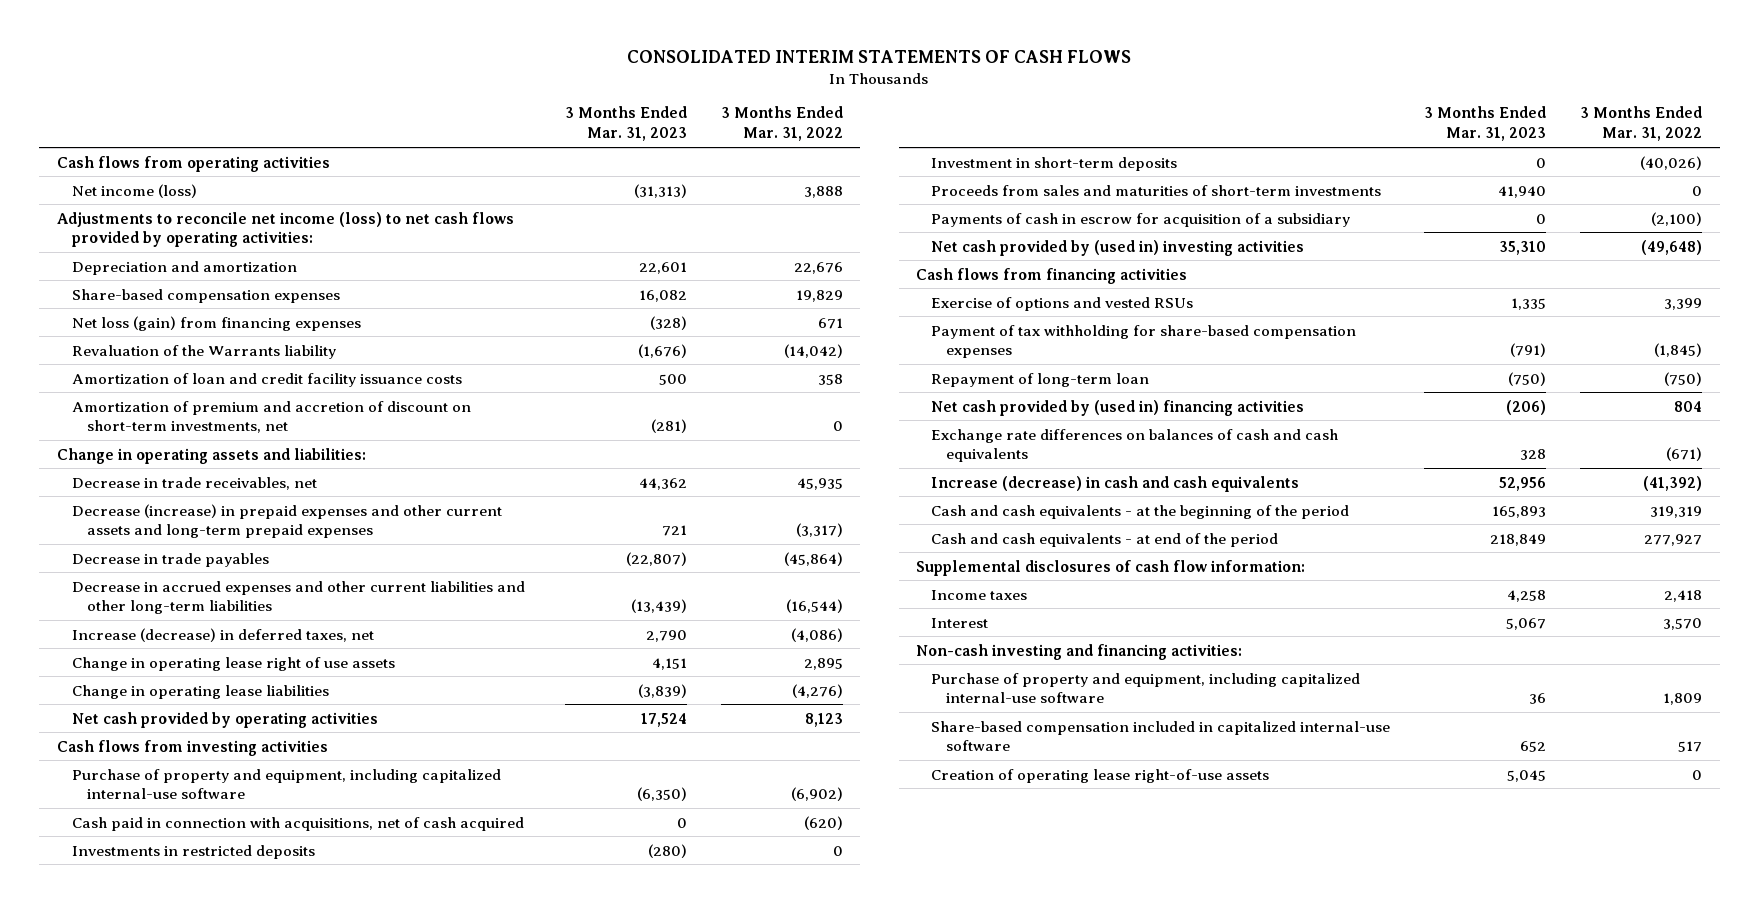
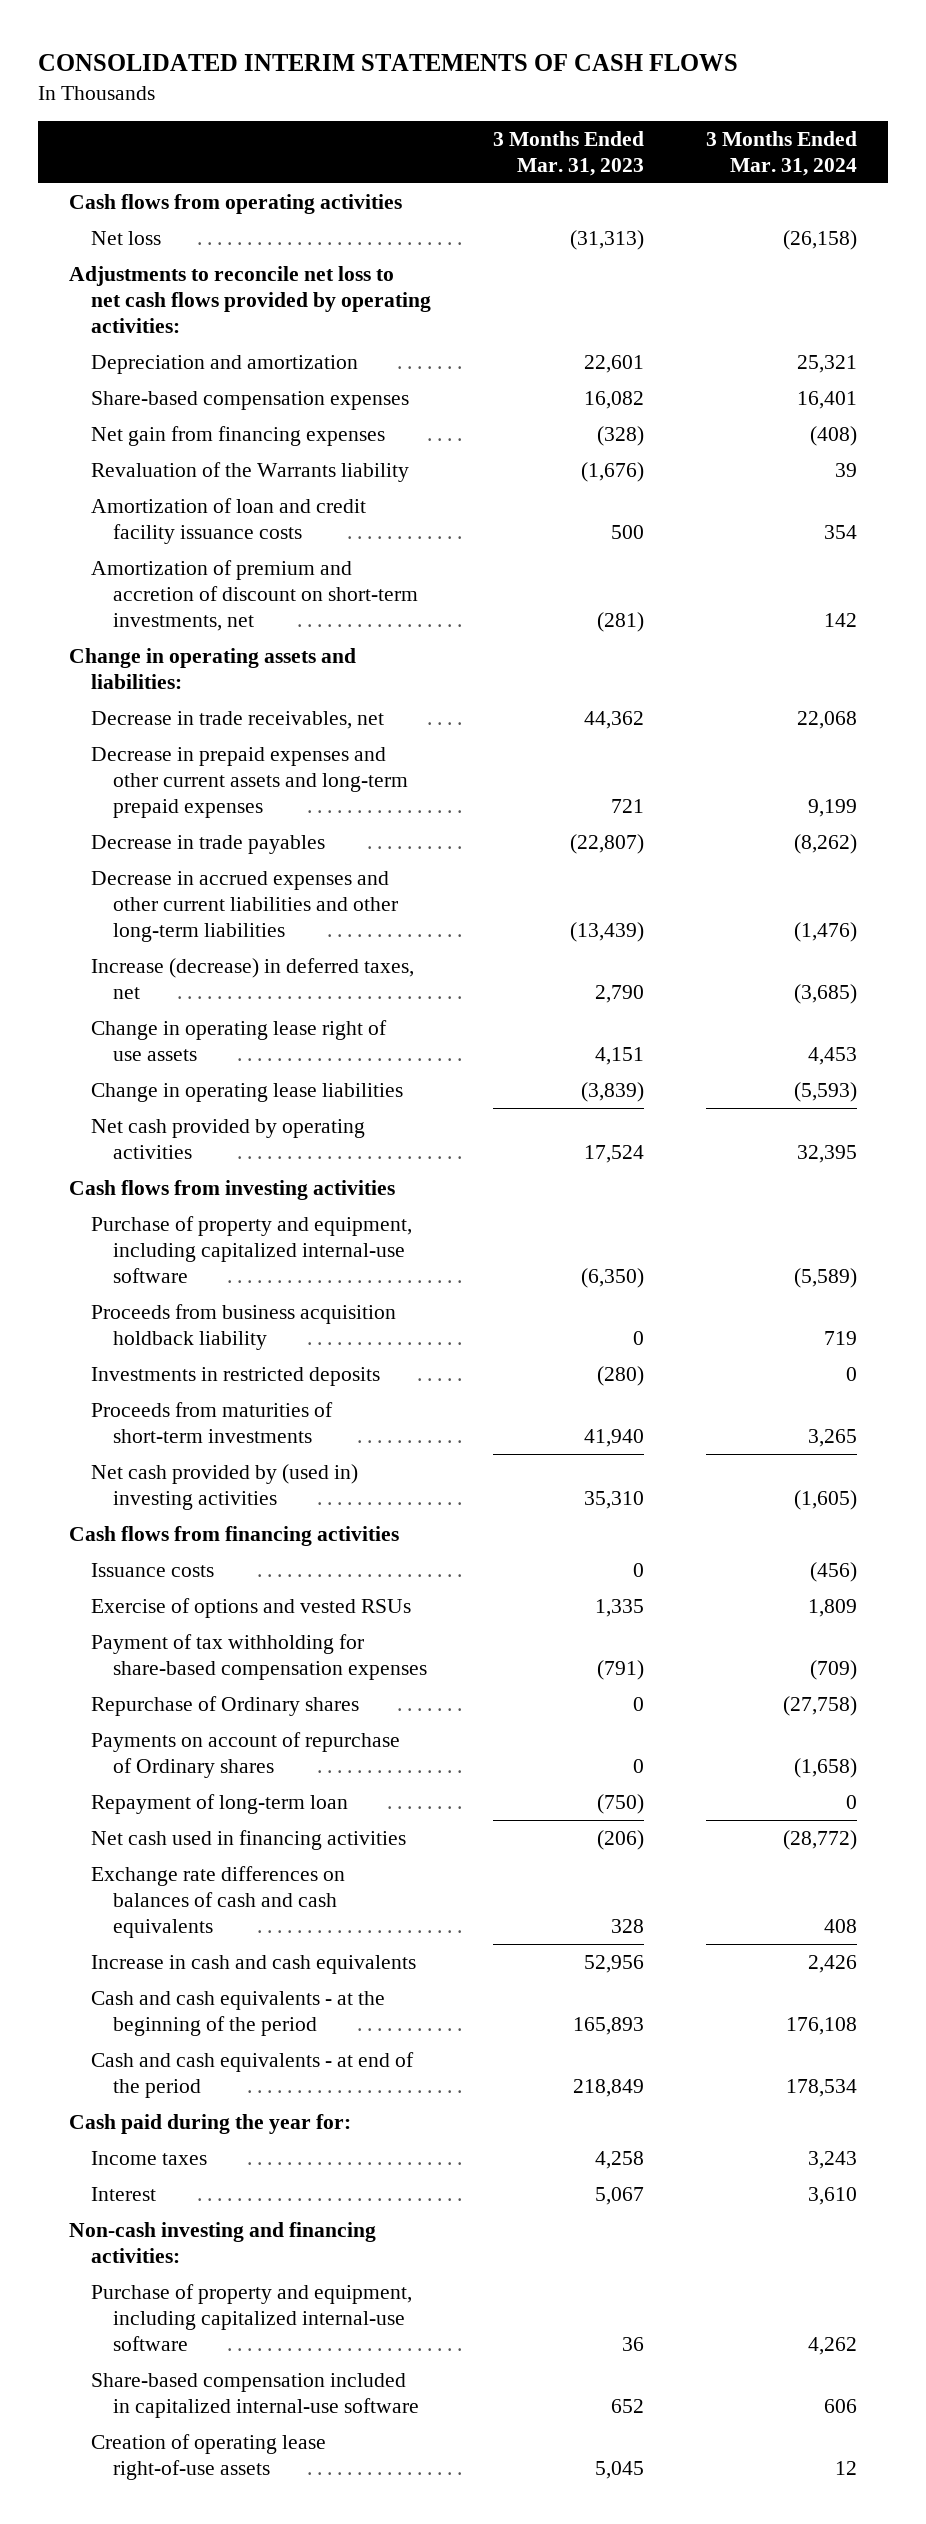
- | 3 Months Ended Mar. 31, 2023 | 3 Months Ended Mar. 31, 2022
+ | 3 Months Ended Mar. 31, 2023 | 3 Months Ended Mar. 31, 2024
- Net income (loss) | (31,313) | 3,888
- Adjustments to reconcile net income (loss) to net cash flows provided by operating activities:
+ Net loss | (31,313) | (26,158)
+ Adjustments to reconcile net loss to net cash flows provided by operating activities:
- Net loss (gain) from financing expenses | (328) | 671
+ Net gain from financing expenses | (328) | (408)
- Decrease (increase) in prepaid expenses and other current assets and long-term prepaid expenses | 721 | (3,317)
+ Decrease in prepaid expenses and other current assets and long-term prepaid expenses | 721 | 9,199
- Cash paid in connection with acquisitions, net of cash acquired | 0 | (620)
+ Proceeds from business acquisition holdback liability | 0 | 719
- Investment in short-term deposits | 0 | (40,026)
- Proceeds from sales and maturities of short-term investments | 41,940 | 0
- Payments of cash in escrow for acquisition of a subsidiary | 0 | (2,100)
+ Proceeds from maturities of short-term investments | 41,940 | 3,265
+ Issuance costs | 0 | (456)
+ Repurchase of Ordinary shares | 0 | (27,758)
+ Payments on account of repurchase of Ordinary shares | 0 | (1,658)
- Net cash provided by (used in) financing activities | (206) | 804
+ Net cash used in financing activities | (206) | (28,772)
- Increase (decrease) in cash and cash equivalents | 52,956 | (41,392)
+ Increase in cash and cash equivalents | 52,956 | 2,426
- Supplemental disclosures of cash flow information:
+ Cash paid during the year for:

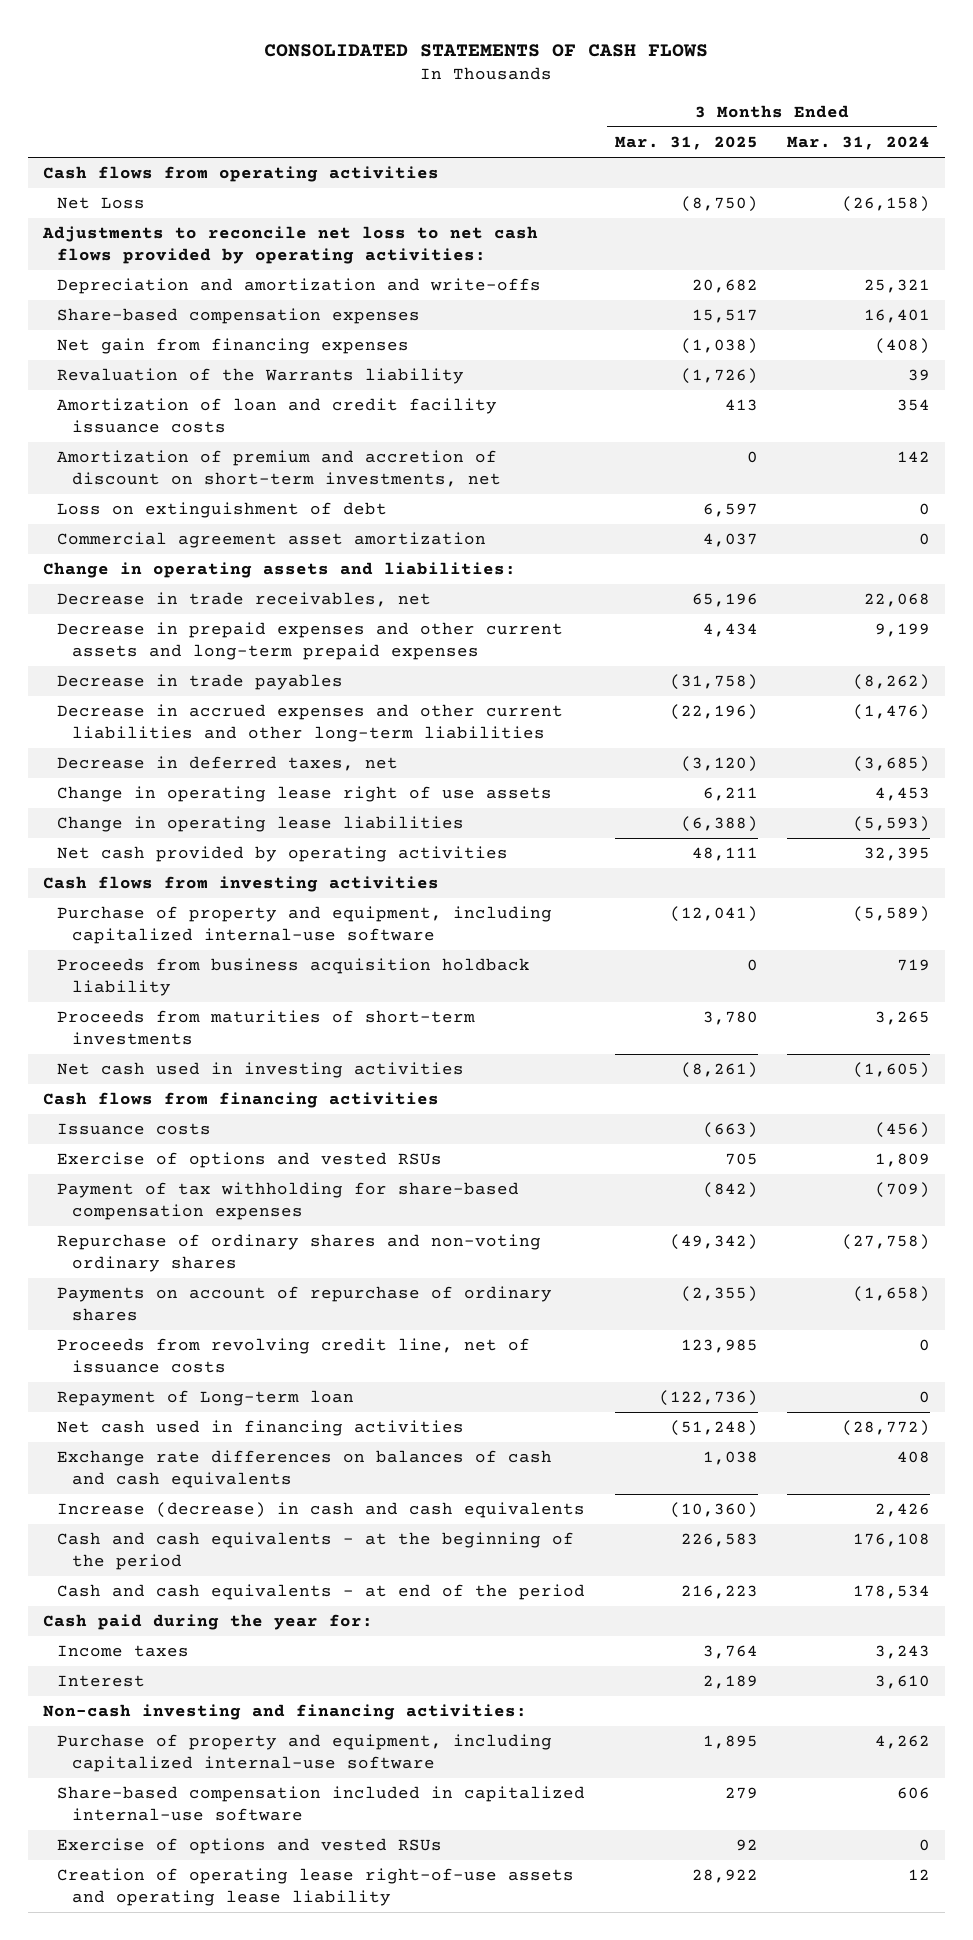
- CONSOLIDATED INTERIM STATEMENTS OF CASH FLOWS
+ CONSOLIDATED STATEMENTS OF CASH FLOWS
- | 3 Months Ended Mar. 31, 2023 | 3 Months Ended Mar. 31, 2024
+ | 3 Months Ended Mar. 31, 2025 | 3 Months Ended Mar. 31, 2024
- Net loss | (31,313) | (26,158)
+ Net Loss | (8,750) | (26,158)
- Depreciation and amortization | 22,601 | 25,321
+ Depreciation and amortization and write-offs | 20,682 | 25,321
+ Loss on extinguishment of debt | 6,597 | 0
+ Commercial agreement asset amortization | 4,037 | 0
- Increase (decrease) in deferred taxes, net | 2,790 | (3,685)
+ Decrease in deferred taxes, net | (3,120) | (3,685)
- Investments in restricted deposits | (280) | 0
- Net cash provided by (used in) investing activities | 35,310 | (1,605)
+ Net cash used in investing activities | (8,261) | (1,605)
- Repurchase of Ordinary shares | 0 | (27,758)
- Payments on account of repurchase of Ordinary shares | 0 | (1,658)
- Repayment of long-term loan | (750) | 0
+ Repurchase of ordinary shares and non-voting ordinary shares | (49,342) | (27,758)
+ Payments on account of repurchase of ordinary shares | (2,355) | (1,658)
+ Proceeds from revolving credit line, net of issuance costs | 123,985 | 0
+ Repayment of Long-term loan | (122,736) | 0
- Increase in cash and cash equivalents | 52,956 | 2,426
+ Increase (decrease) in cash and cash equivalents | (10,360) | 2,426
- Creation of operating lease right-of-use assets | 5,045 | 12
+ Exercise of options and vested RSUs | 92 | 0
+ Creation of operating lease right-of-use assets and operating lease liability | 28,922 | 12

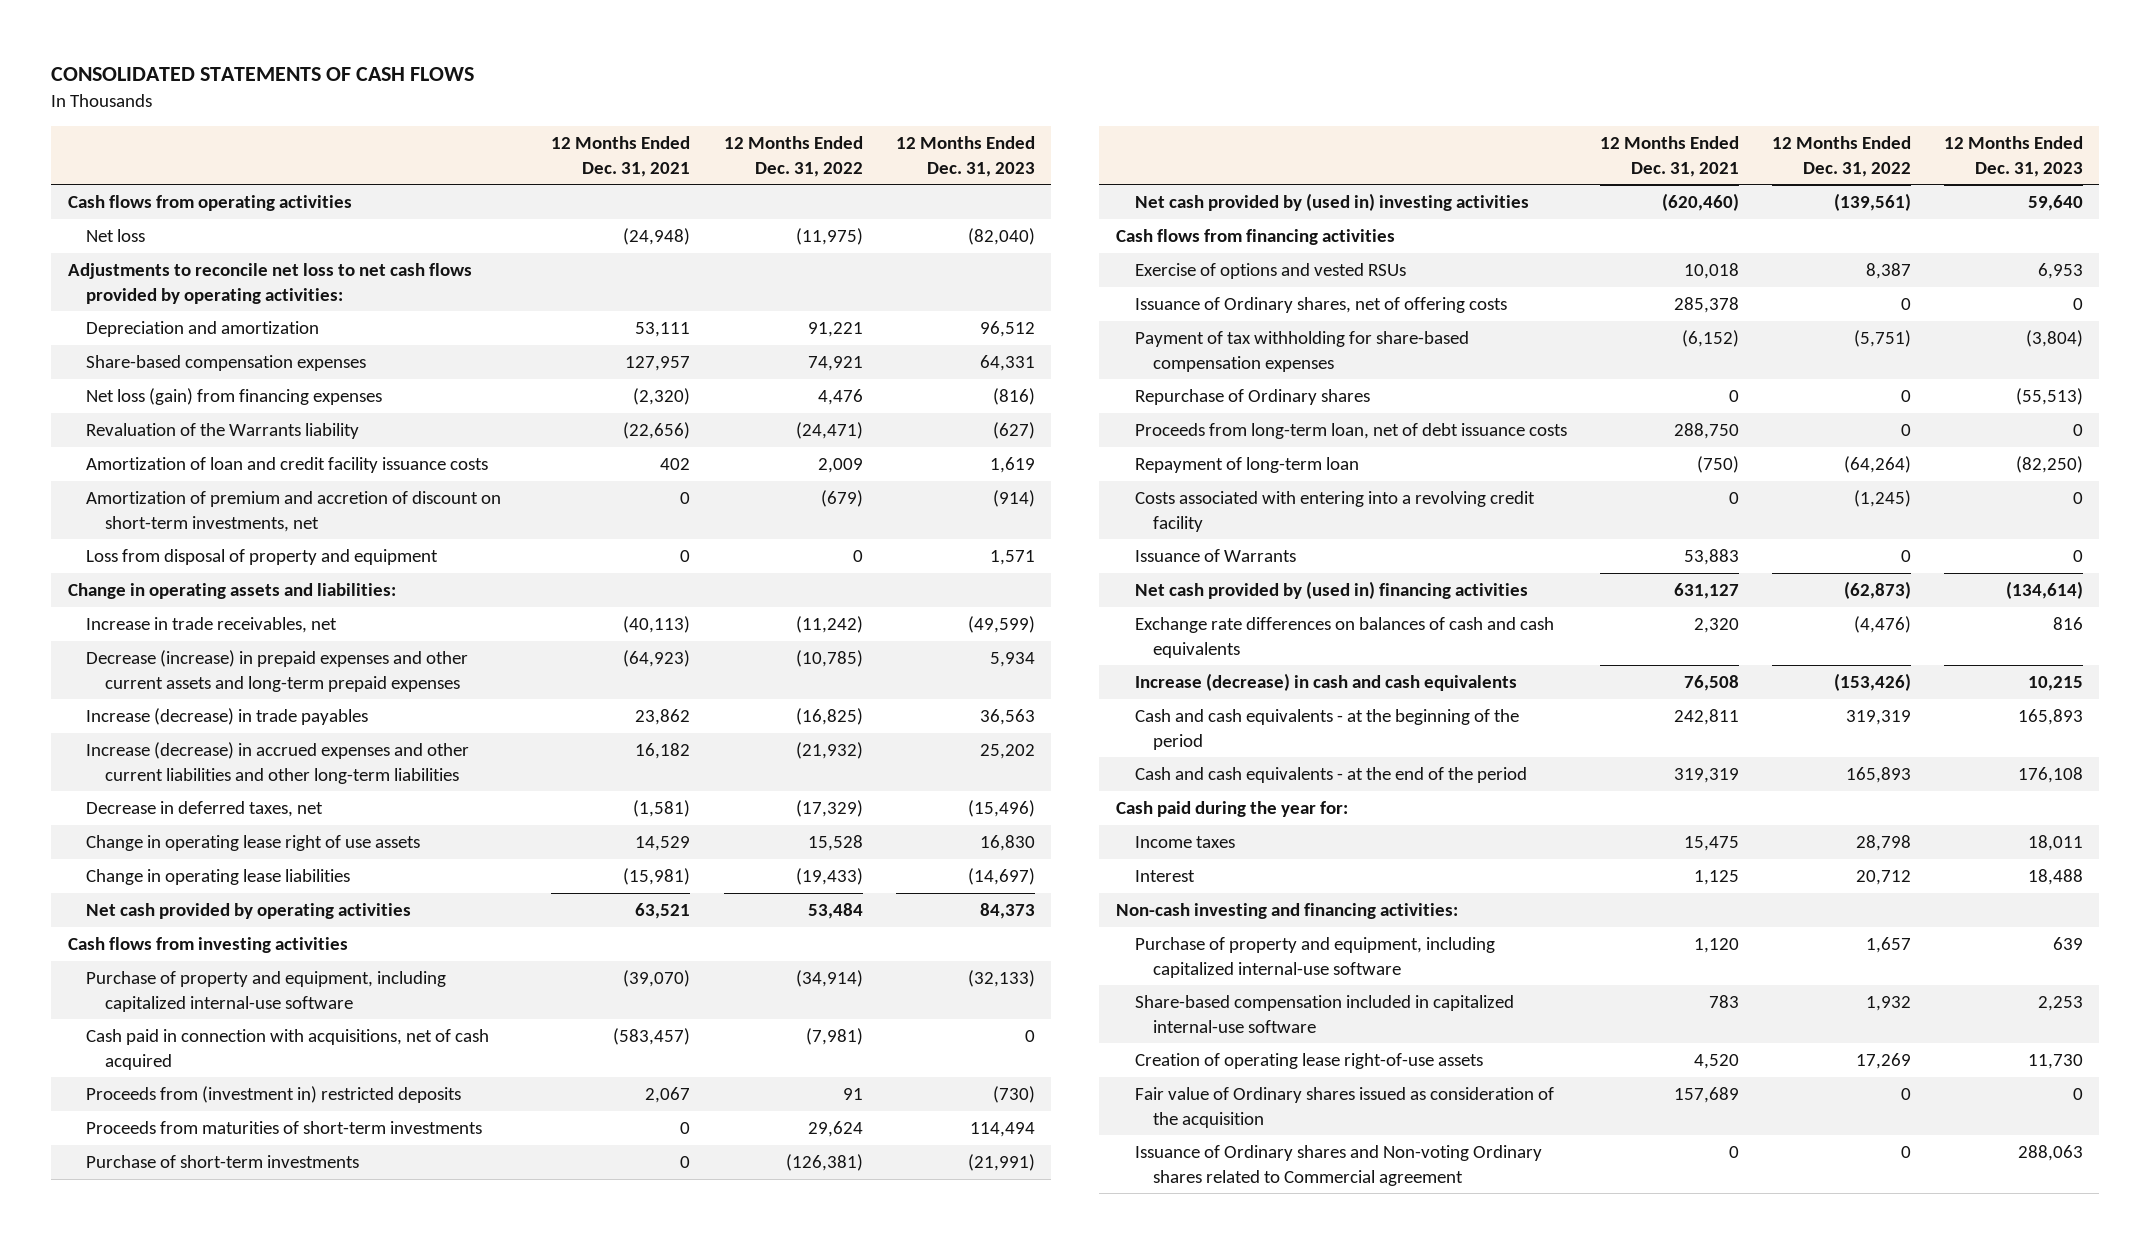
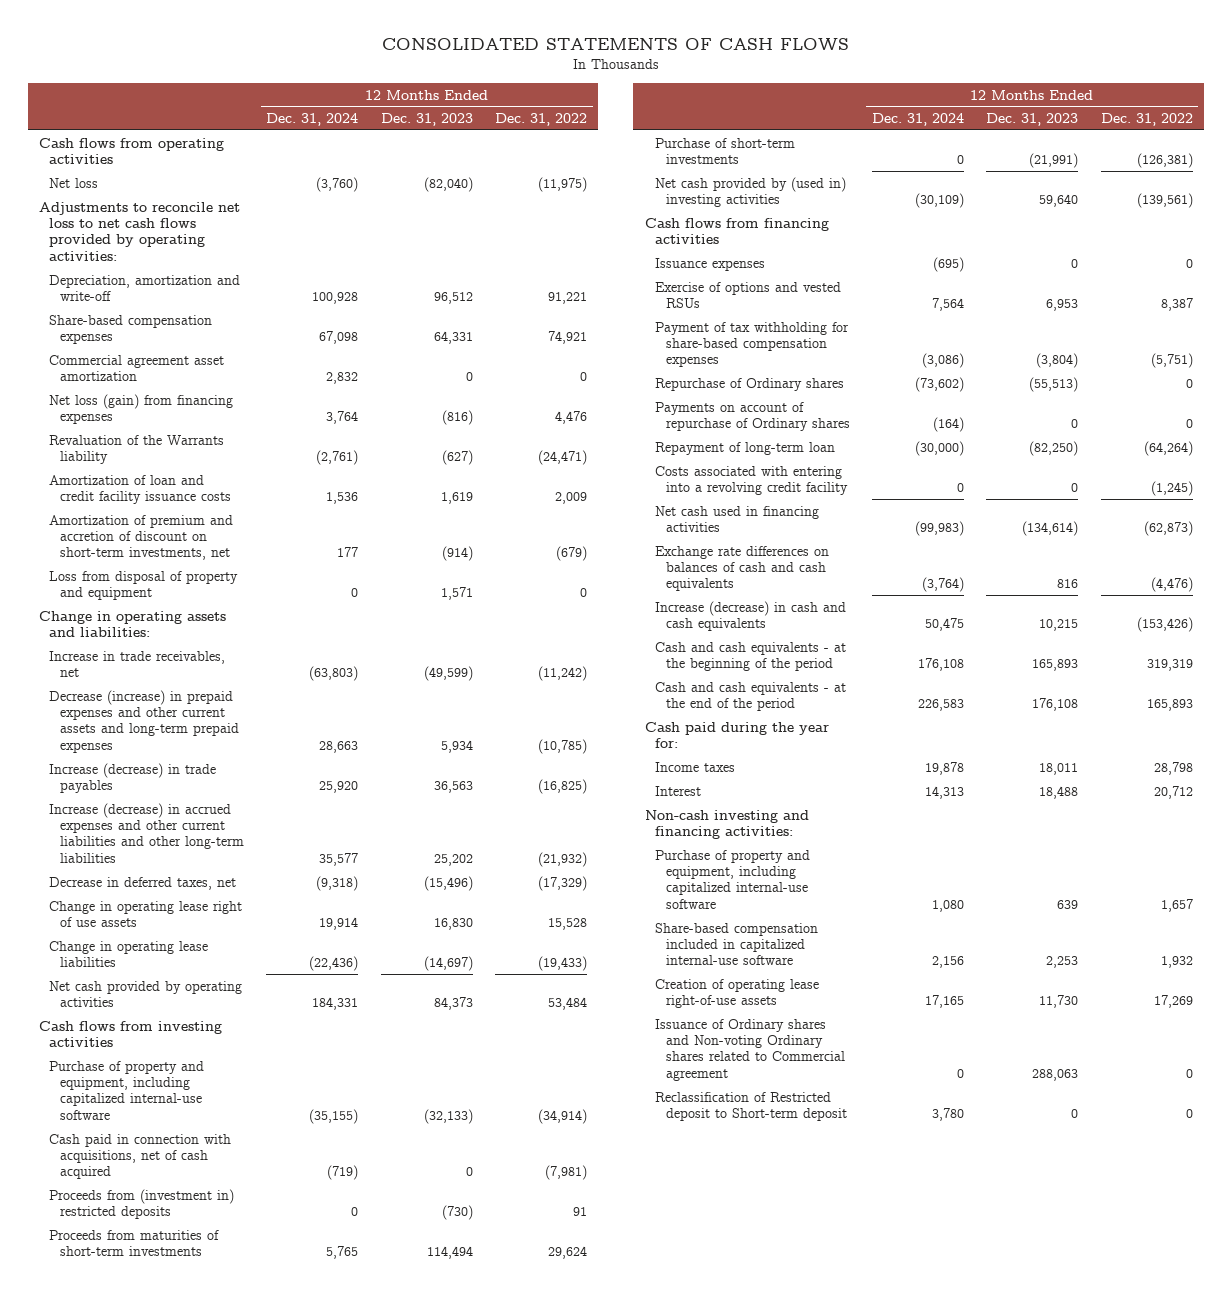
- | 12 Months Ended Dec. 31, 2021 | 12 Months Ended Dec. 31, 2022 | 12 Months Ended Dec. 31, 2023
+ | 12 Months Ended Dec. 31, 2024 | 12 Months Ended Dec. 31, 2023 | 12 Months Ended Dec. 31, 2022
- Depreciation and amortization | 53,111 | 91,221 | 96,512
+ Depreciation, amortization and write-off | 100,928 | 96,512 | 91,221
+ Commercial agreement asset amortization | 2,832 | 0 | 0
+ Issuance expenses | (695) | 0 | 0
- Issuance of Ordinary shares, net of offering costs | 285,378 | 0 | 0
- Proceeds from long-term loan, net of debt issuance costs | 288,750 | 0 | 0
+ Payments on account of repurchase of Ordinary shares | (164) | 0 | 0
- Issuance of Warrants | 53,883 | 0 | 0
- Net cash provided by (used in) financing activities | 631,127 | (62,873) | (134,614)
+ Net cash used in financing activities | (99,983) | (134,614) | (62,873)
- Fair value of Ordinary shares issued as consideration of the acquisition | 157,689 | 0 | 0
+ Reclassification of Restricted deposit to Short-term deposit | 3,780 | 0 | 0

